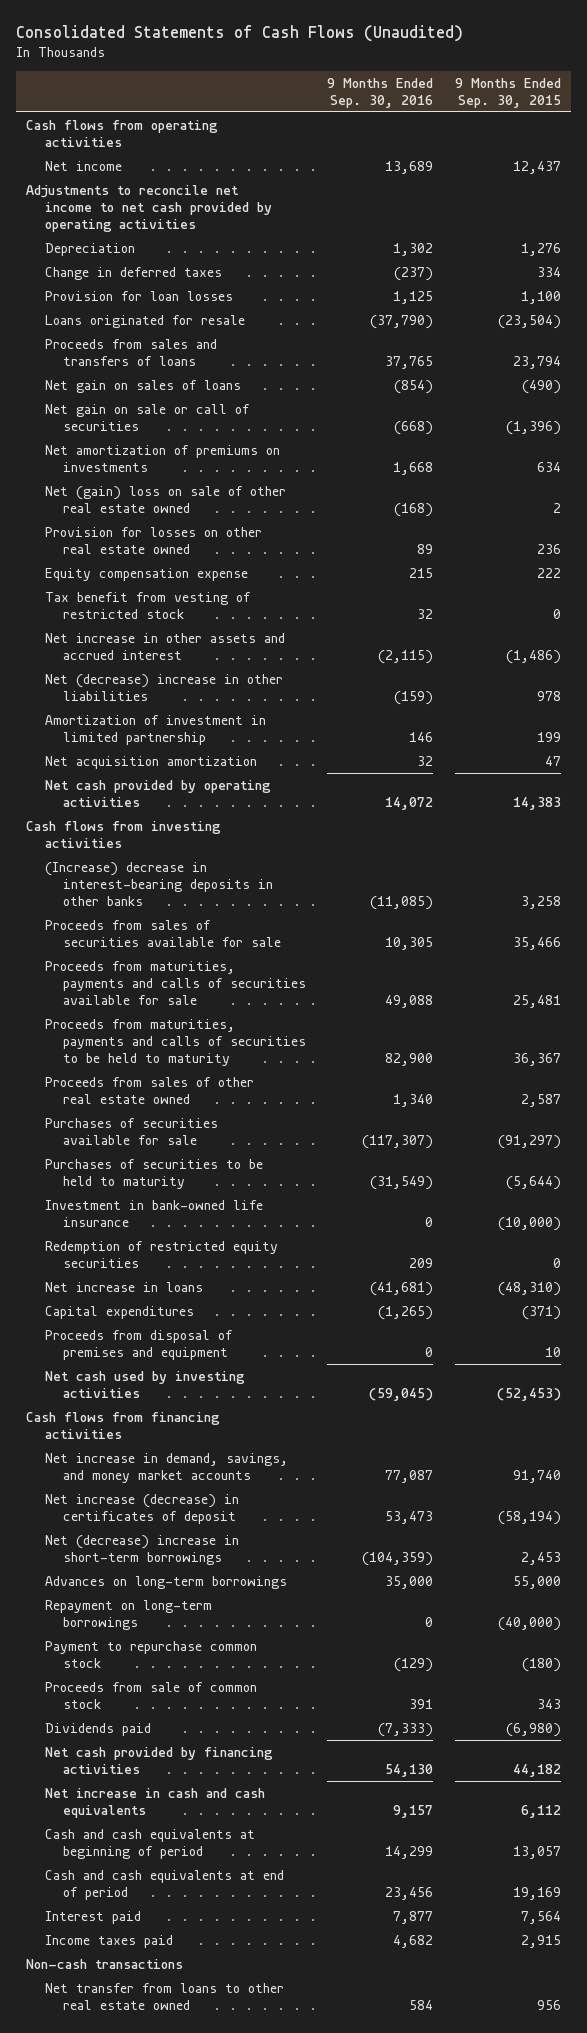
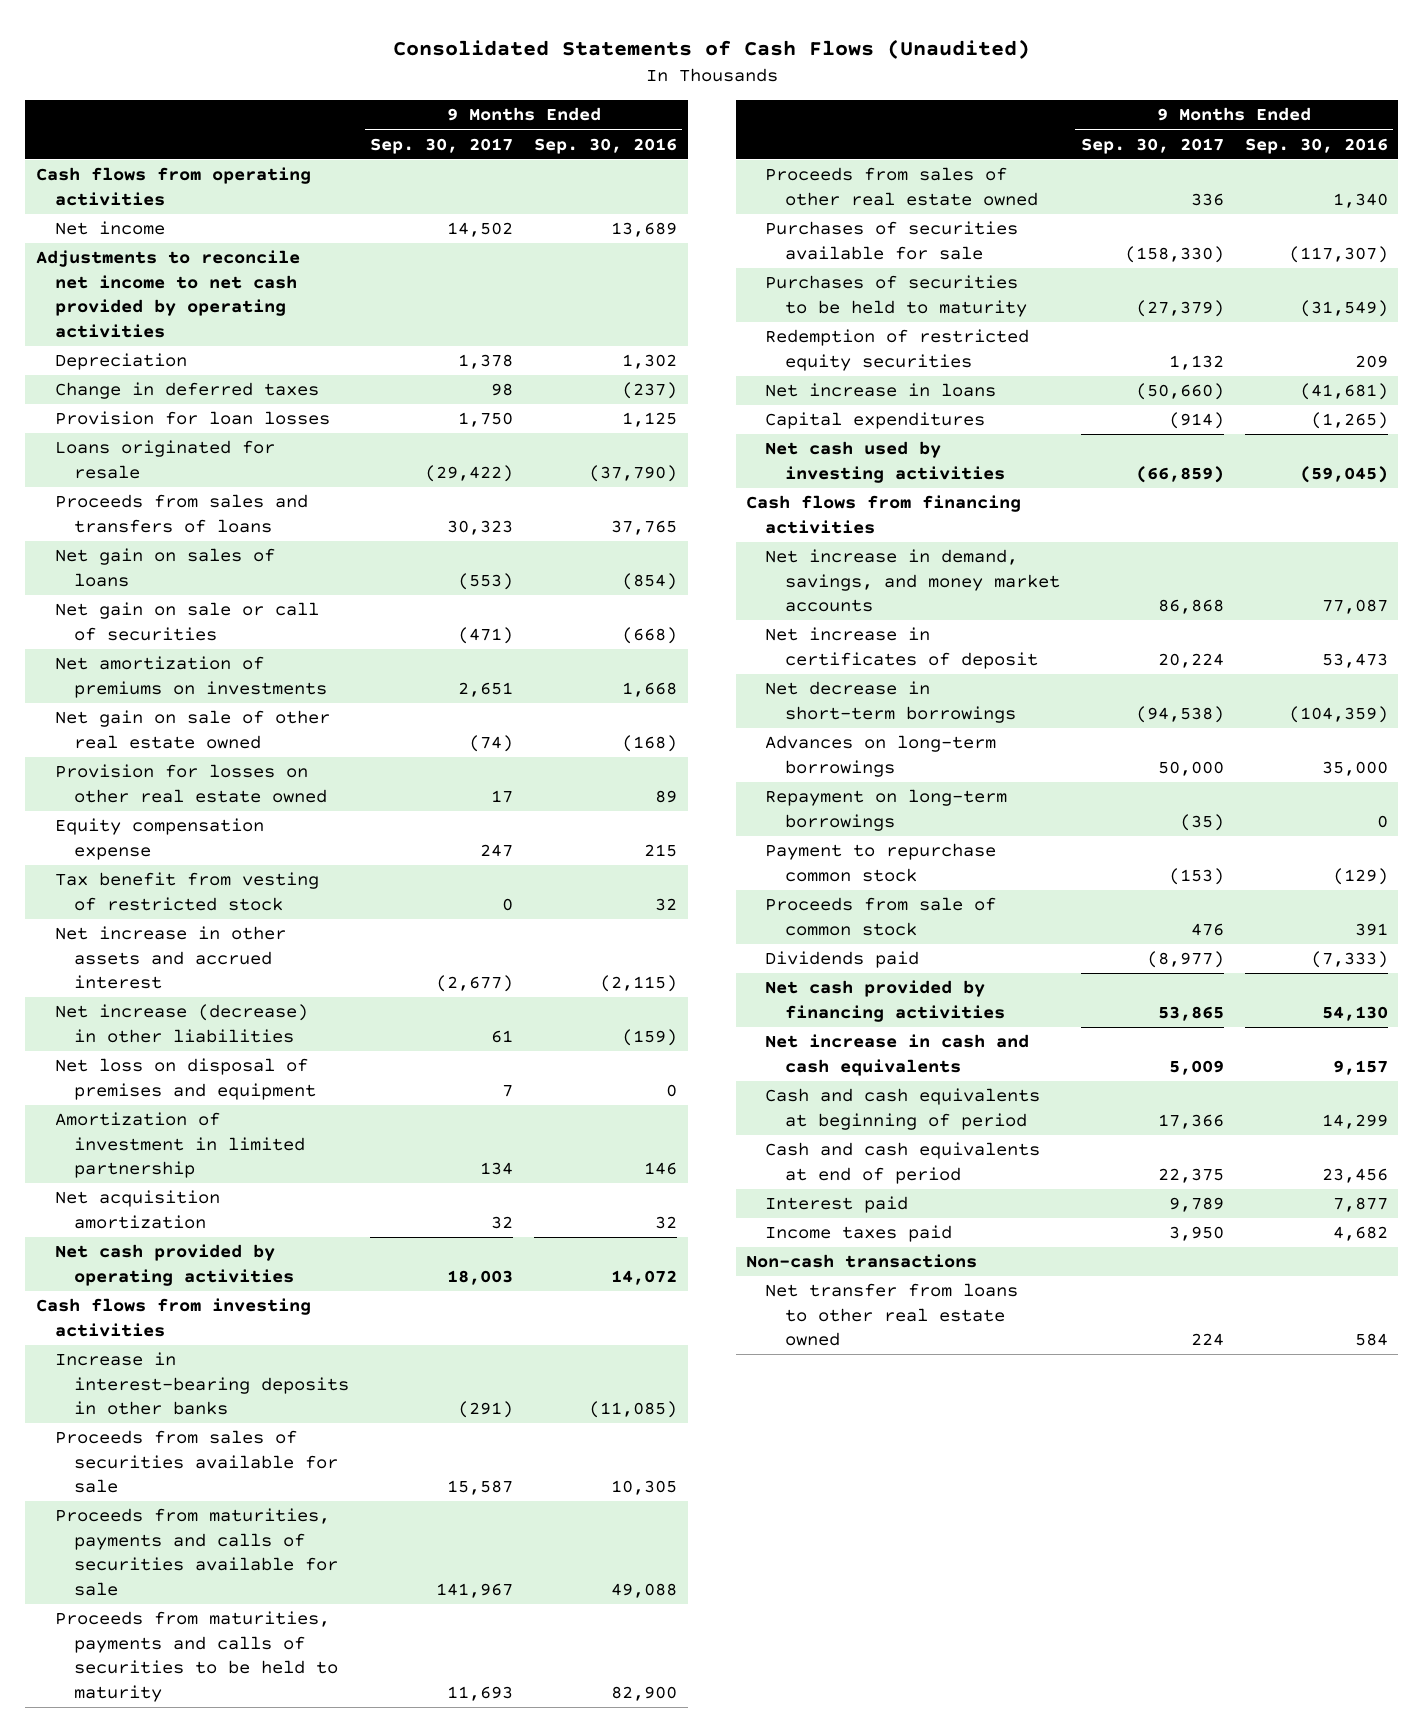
- | 9 Months Ended Sep. 30, 2016 | 9 Months Ended Sep. 30, 2015
+ | 9 Months Ended Sep. 30, 2017 | 9 Months Ended Sep. 30, 2016
- Net (gain) loss on sale of other real estate owned | (168) | 2
+ Net gain on sale of other real estate owned | (74) | (168)
- Net (decrease) increase in other liabilities | (159) | 978
+ Net increase (decrease) in other liabilities | 61 | (159)
+ Net loss on disposal of premises and equipment | 7 | 0
- (Increase) decrease in interest-bearing deposits in other banks | (11,085) | 3,258
+ Increase in interest-bearing deposits in other banks | (291) | (11,085)
- Investment in bank-owned life insurance | 0 | (10,000)
- Proceeds from disposal of premises and equipment | 0 | 10
- Net increase (decrease) in certificates of deposit | 53,473 | (58,194)
- Net (decrease) increase in short-term borrowings | (104,359) | 2,453
+ Net increase in certificates of deposit | 20,224 | 53,473
+ Net decrease in short-term borrowings | (94,538) | (104,359)

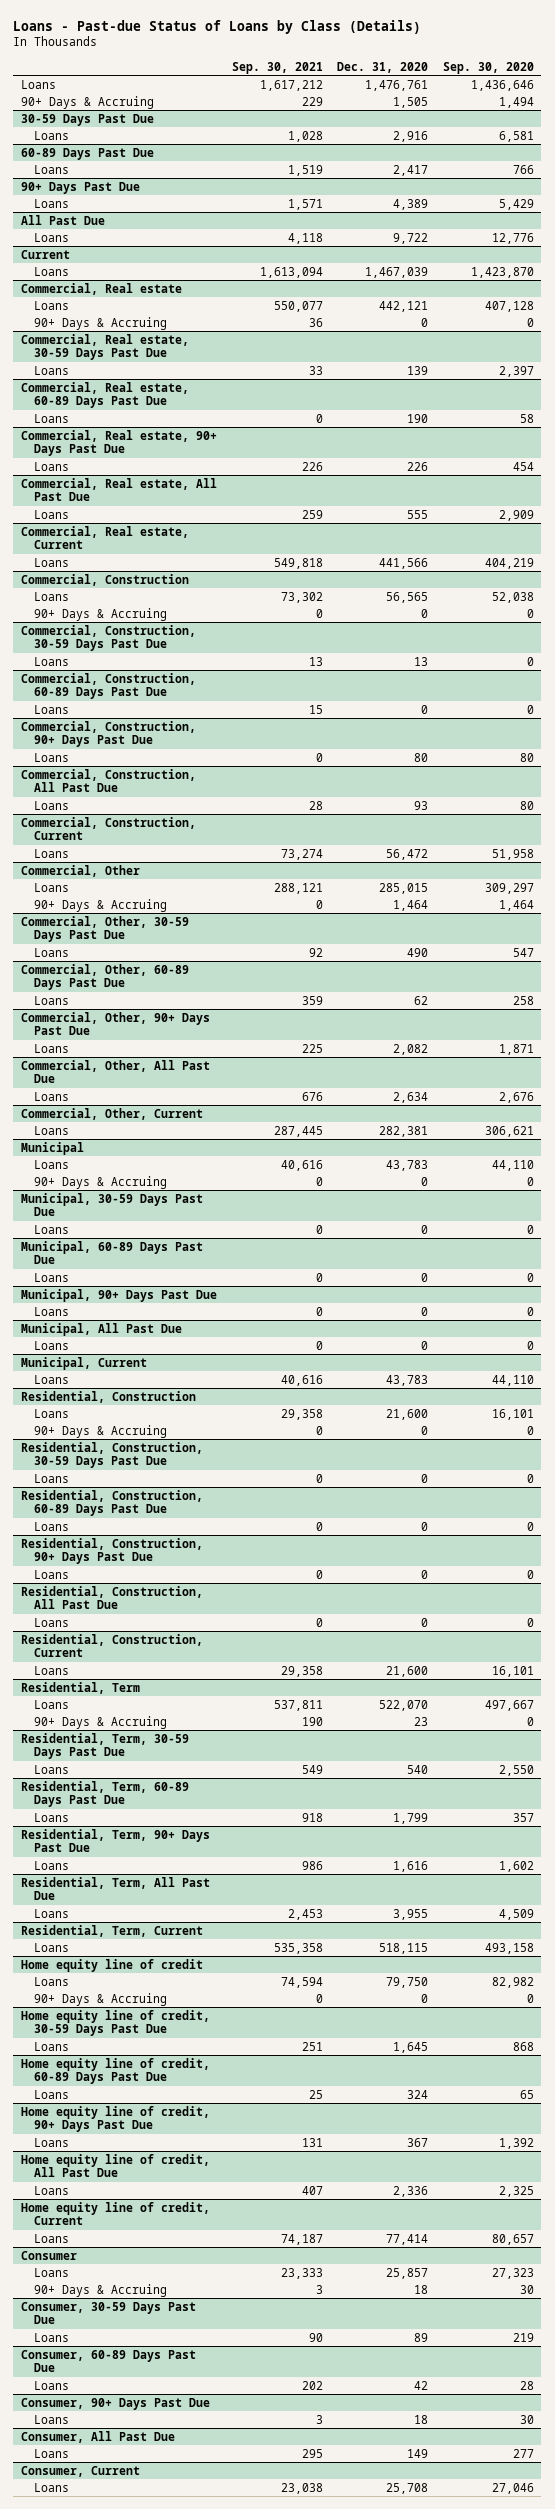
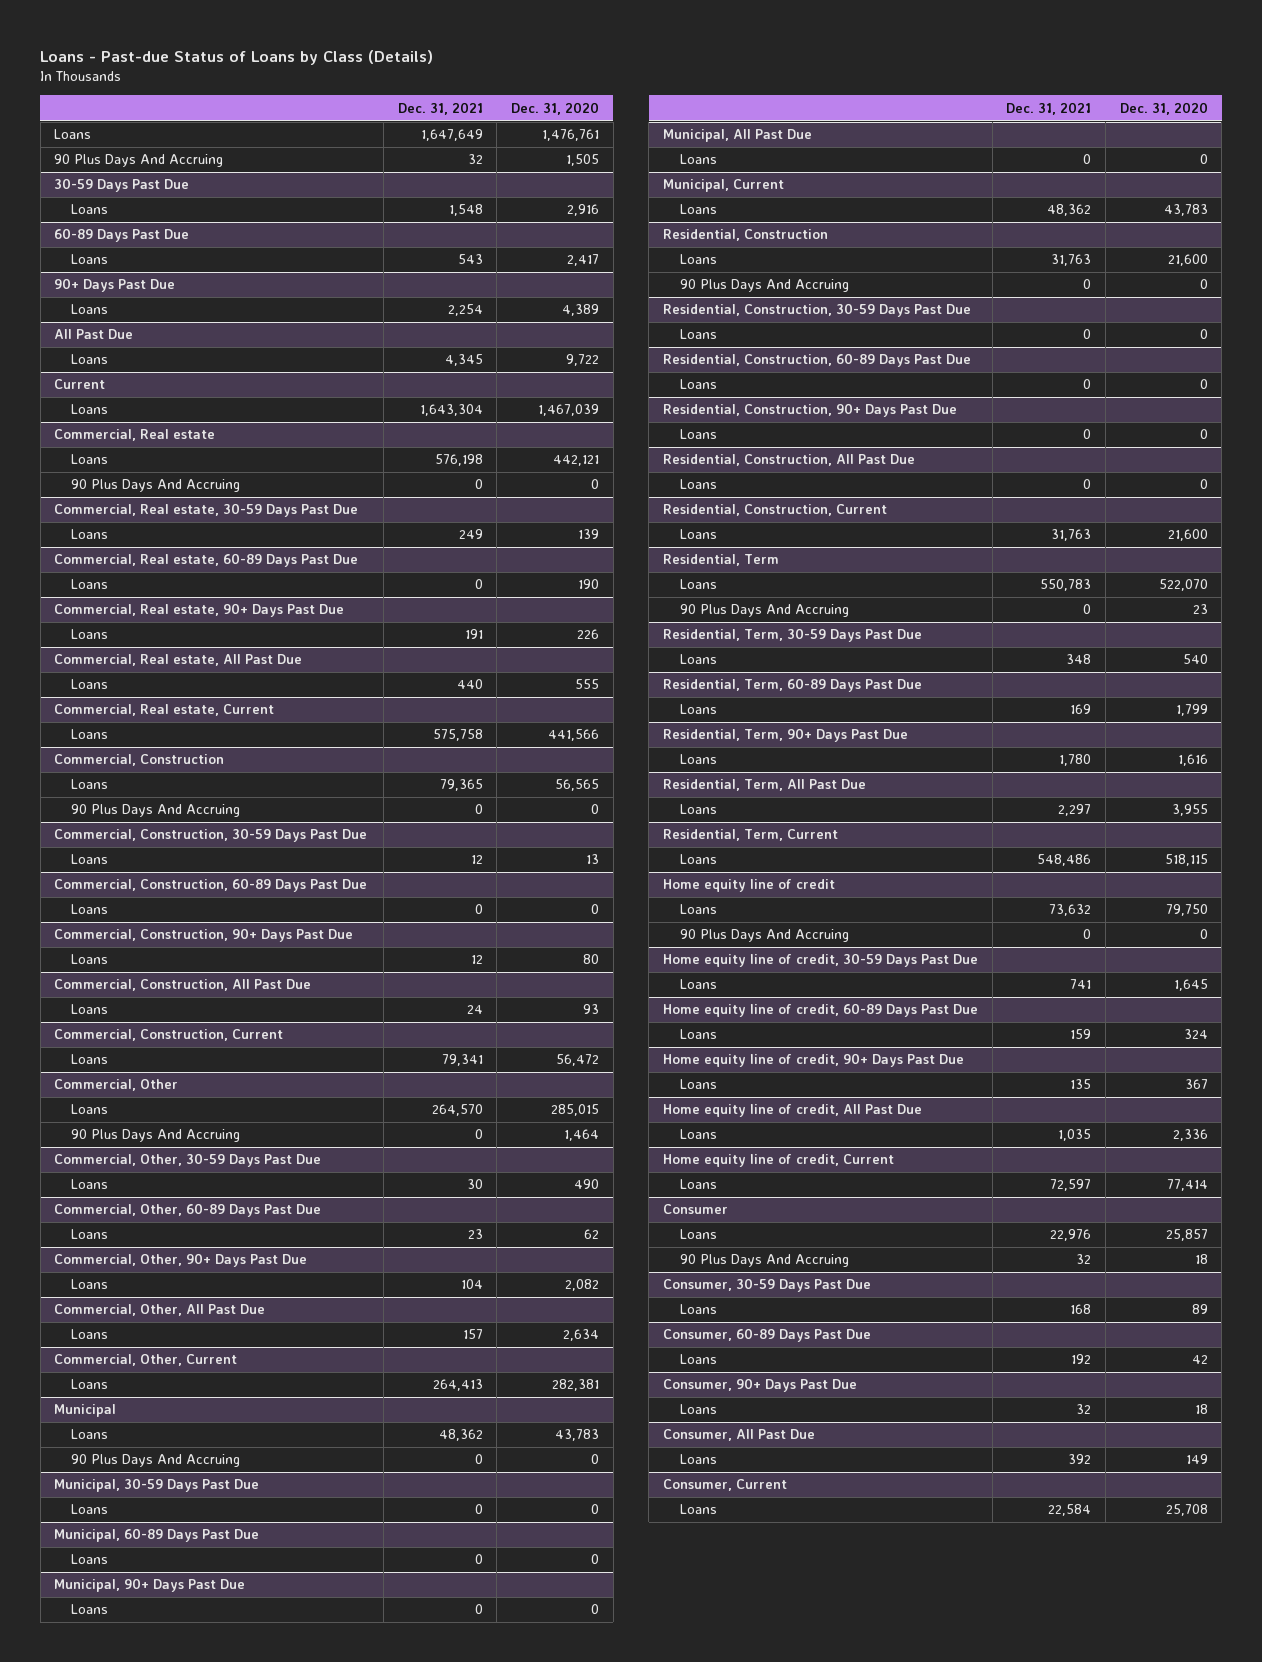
- | Sep. 30, 2021 | Dec. 31, 2020 | Sep. 30, 2020
+ | Dec. 31, 2021 | Dec. 31, 2020
- 90+ Days & Accruing | 229 | 1,505 | 1,494
+ 90 Plus Days And Accruing | 32 | 1,505
@ Commercial, Real estate
- 90+ Days & Accruing | 36 | 0 | 0
+ 90 Plus Days And Accruing | 0 | 0
@ Commercial, Construction
- 90+ Days & Accruing | 0 | 0 | 0
+ 90 Plus Days And Accruing | 0 | 0
@ Commercial, Other
- 90+ Days & Accruing | 0 | 1,464 | 1,464
+ 90 Plus Days And Accruing | 0 | 1,464
@ Municipal
- 90+ Days & Accruing | 0 | 0 | 0
+ 90 Plus Days And Accruing | 0 | 0
@ Residential, Construction
- 90+ Days & Accruing | 0 | 0 | 0
+ 90 Plus Days And Accruing | 0 | 0
@ Residential, Term
- 90+ Days & Accruing | 190 | 23 | 0
+ 90 Plus Days And Accruing | 0 | 23
@ Home equity line of credit
- 90+ Days & Accruing | 0 | 0 | 0
+ 90 Plus Days And Accruing | 0 | 0
@ Consumer
- 90+ Days & Accruing | 3 | 18 | 30
+ 90 Plus Days And Accruing | 32 | 18

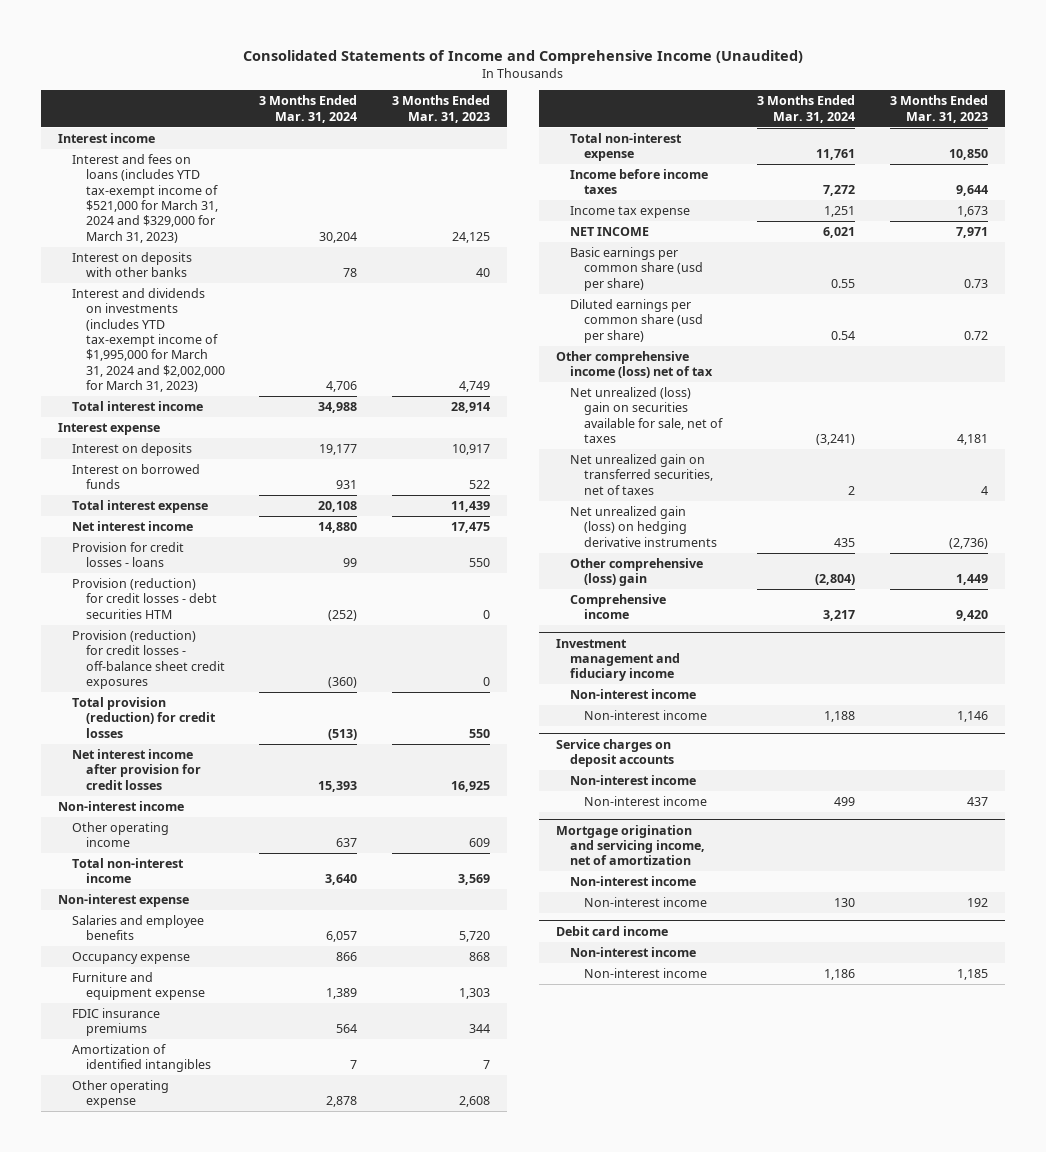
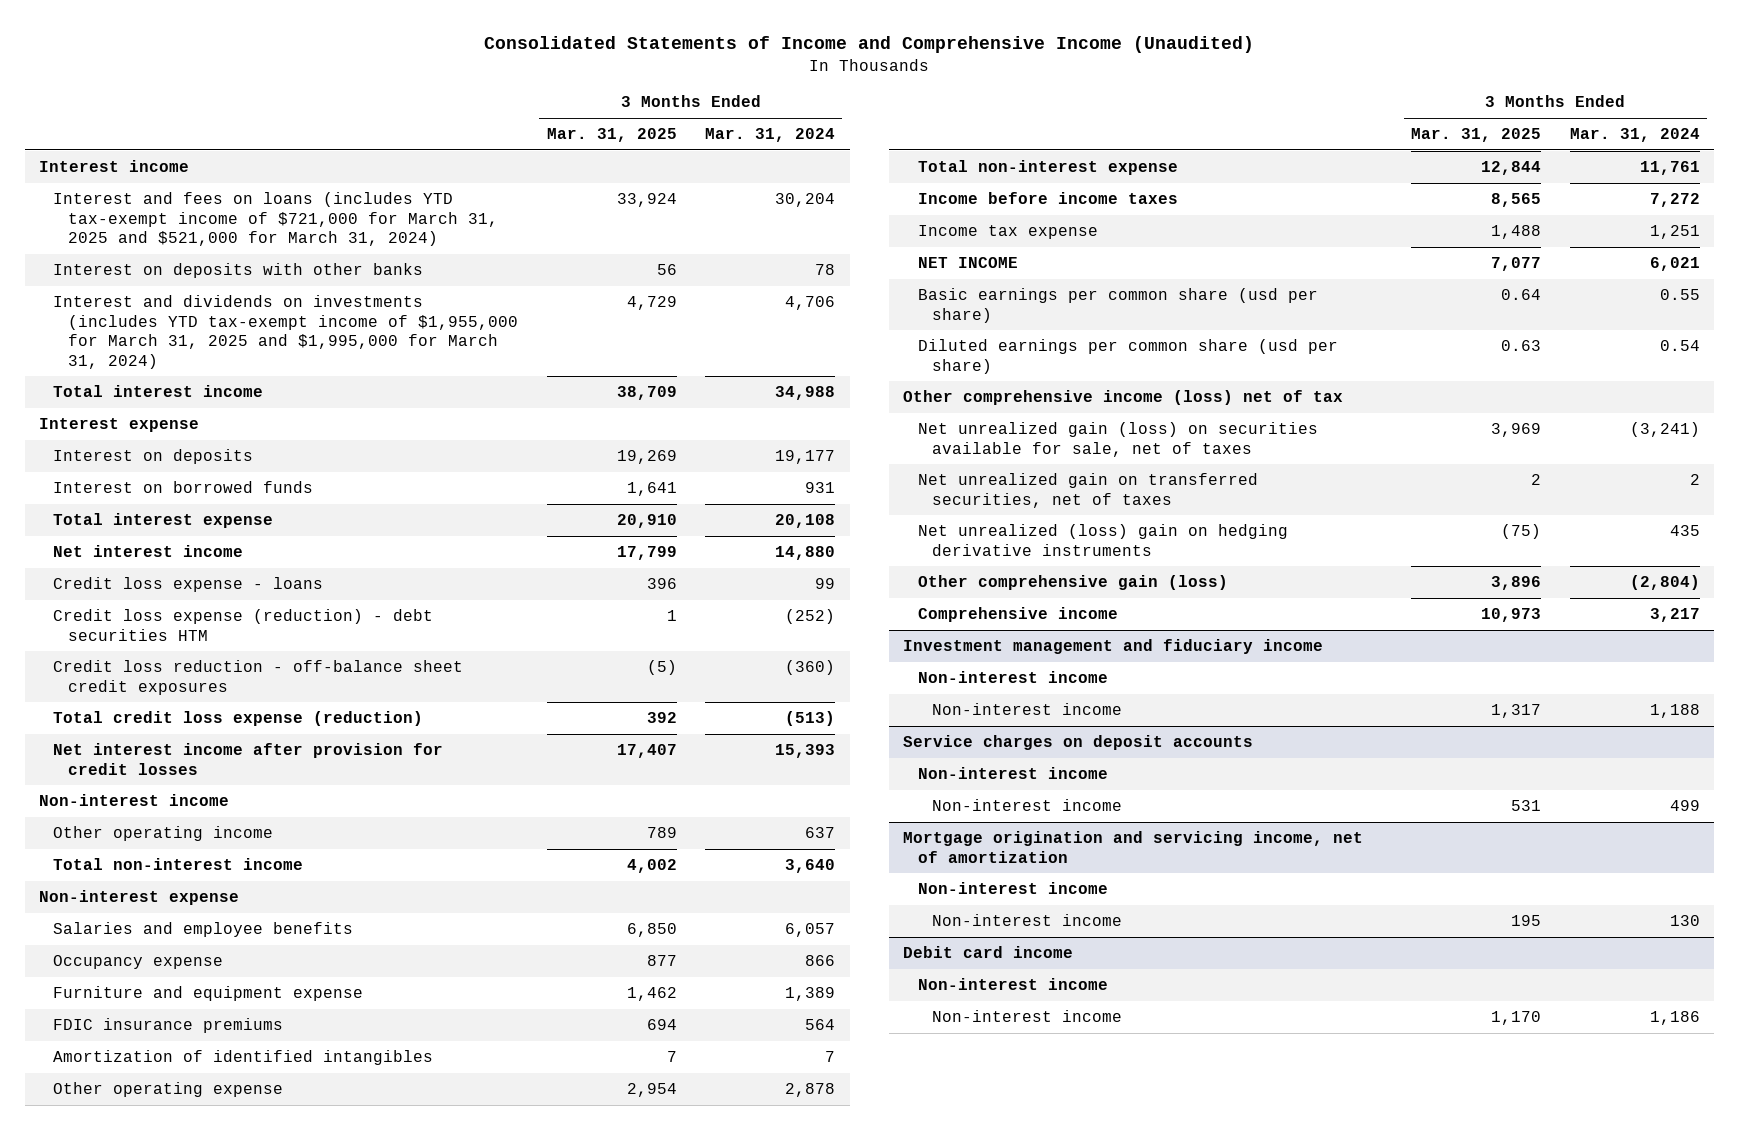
- | 3 Months Ended Mar. 31, 2024 | 3 Months Ended Mar. 31, 2023
+ | 3 Months Ended Mar. 31, 2025 | 3 Months Ended Mar. 31, 2024
- Interest and fees on loans (includes YTD tax-exempt income of $521,000 for March 31, 2024 and $329,000 for March 31, 2023) | 30,204 | 24,125
+ Interest and fees on loans (includes YTD tax-exempt income of $721,000 for March 31, 2025 and $521,000 for March 31, 2024) | 33,924 | 30,204
- Interest and dividends on investments (includes YTD tax-exempt income of $1,995,000 for March 31, 2024 and $2,002,000 for March 31, 2023) | 4,706 | 4,749
+ Interest and dividends on investments (includes YTD tax-exempt income of $1,955,000 for March 31, 2025 and $1,995,000 for March 31, 2024) | 4,729 | 4,706
- Provision for credit losses - loans | 99 | 550
- Provision (reduction) for credit losses - debt securities HTM | (252) | 0
- Provision (reduction) for credit losses - off-balance sheet credit exposures | (360) | 0
- Total provision (reduction) for credit losses | (513) | 550
+ Credit loss expense - loans | 396 | 99
+ Credit loss expense (reduction) - debt securities HTM | 1 | (252)
+ Credit loss reduction - off-balance sheet credit exposures | (5) | (360)
+ Total credit loss expense (reduction) | 392 | (513)
- Net unrealized (loss) gain on securities available for sale, net of taxes | (3,241) | 4,181
+ Net unrealized gain (loss) on securities available for sale, net of taxes | 3,969 | (3,241)
- Net unrealized gain (loss) on hedging derivative instruments | 435 | (2,736)
- Other comprehensive (loss) gain | (2,804) | 1,449
+ Net unrealized (loss) gain on hedging derivative instruments | (75) | 435
+ Other comprehensive gain (loss) | 3,896 | (2,804)

